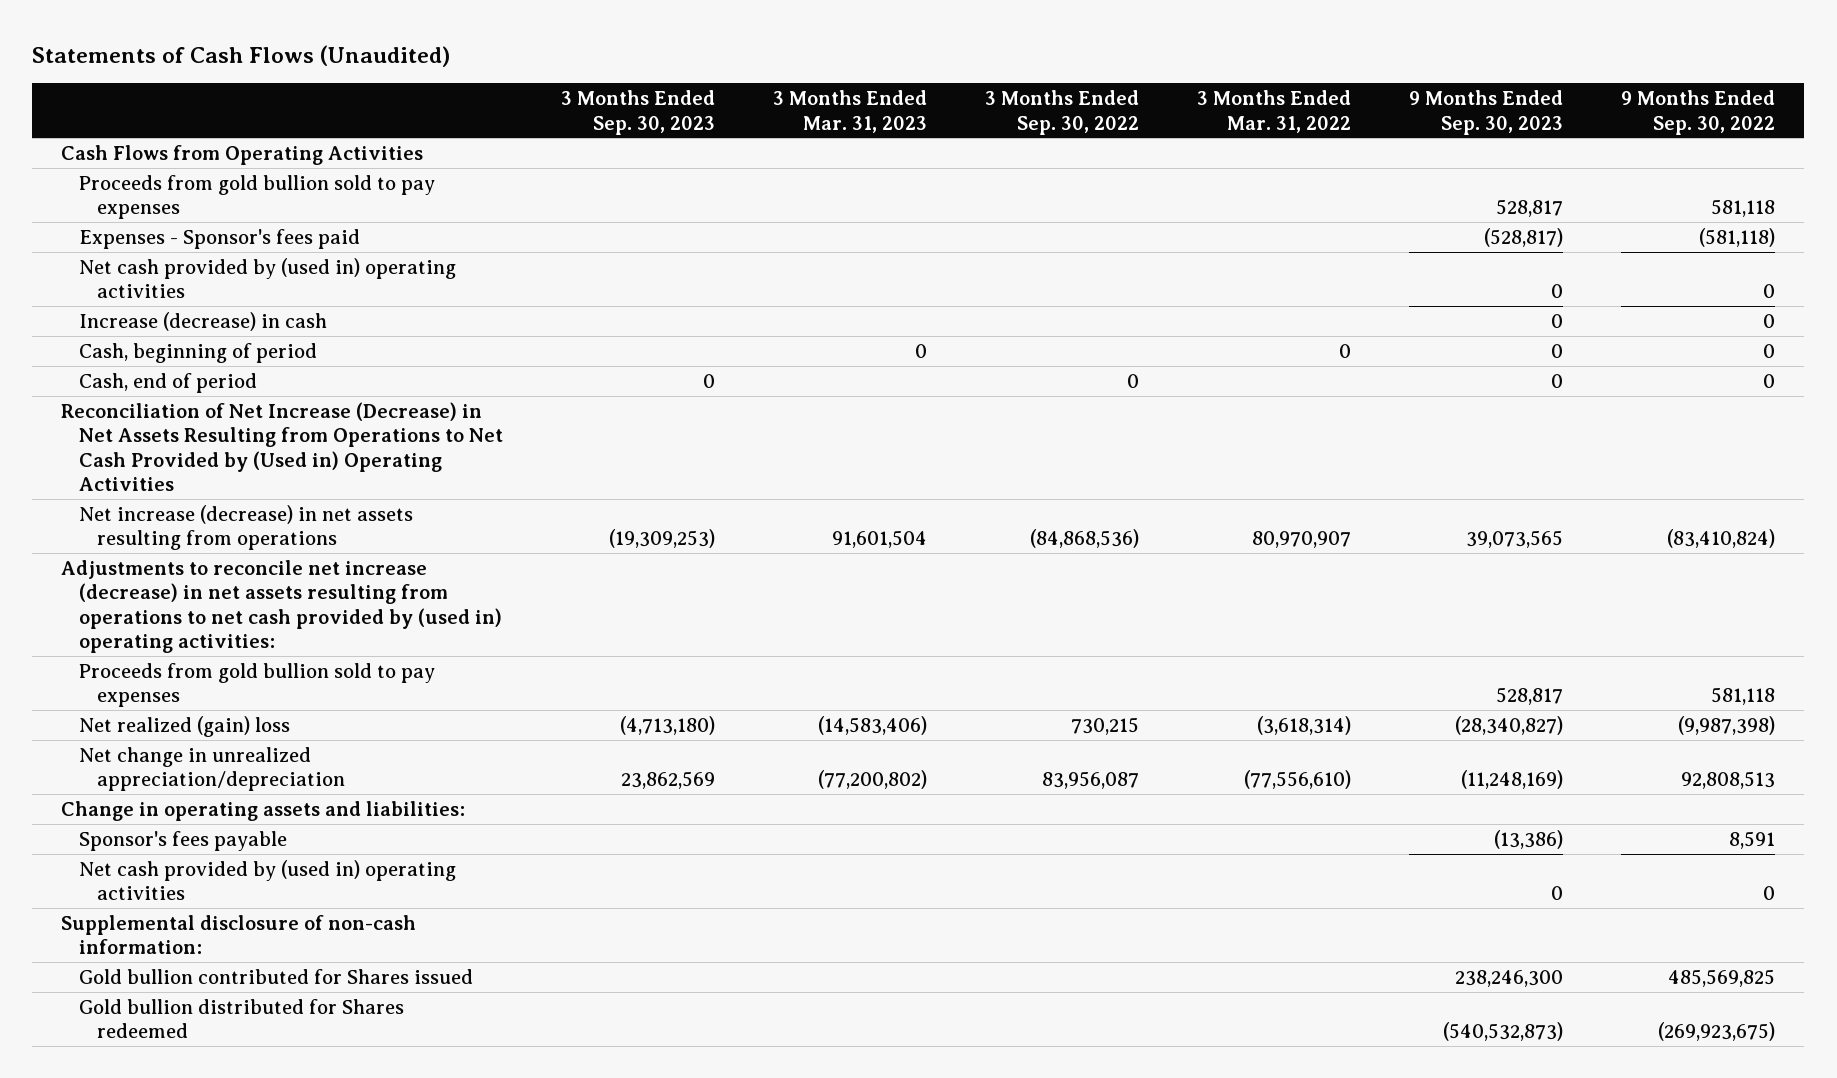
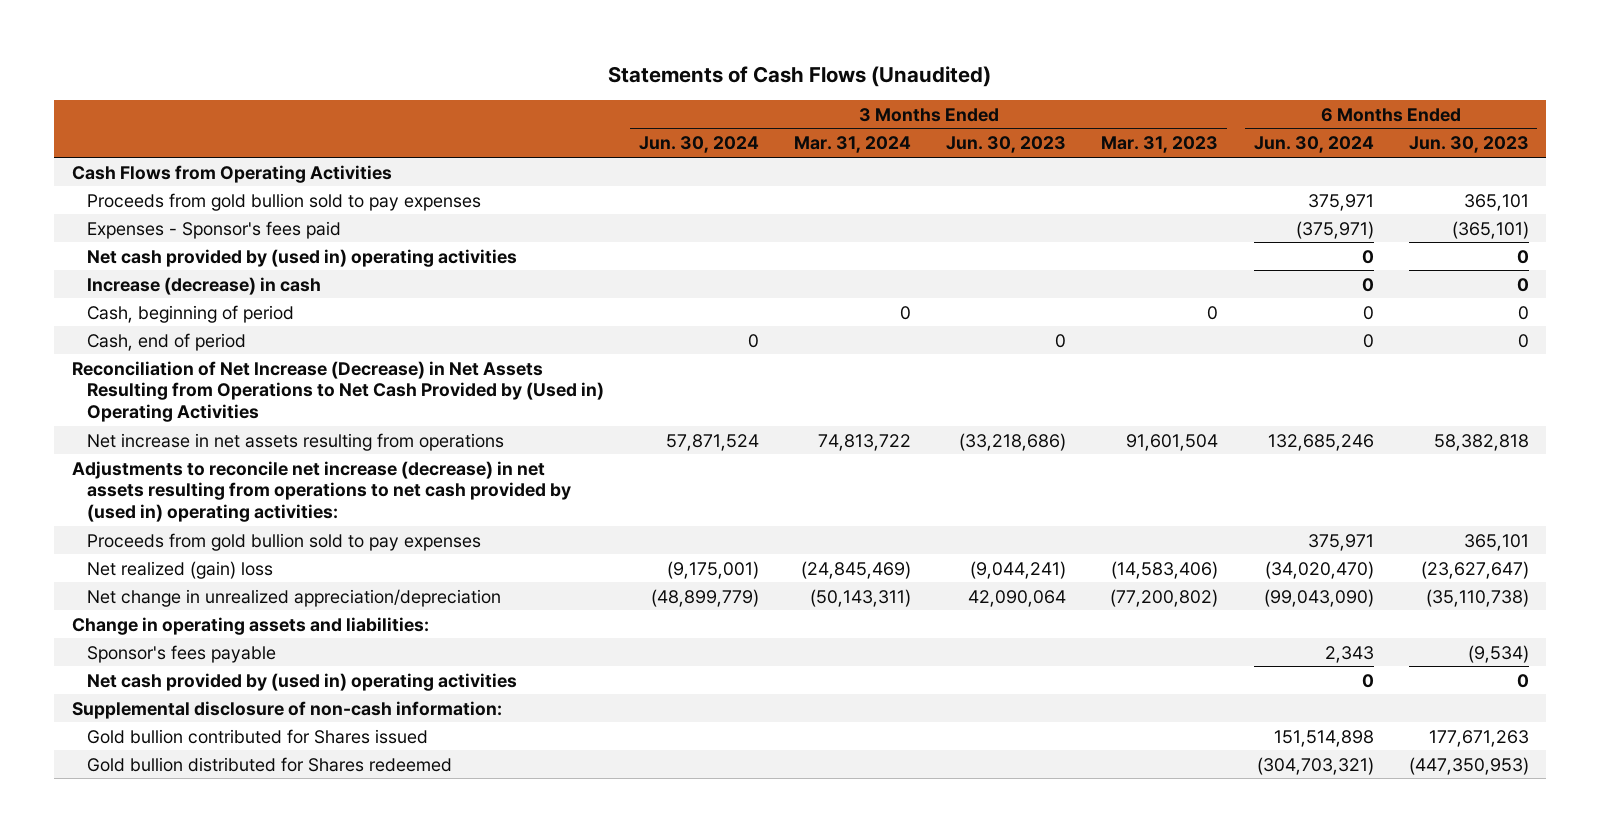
- | 3 Months Ended Sep. 30, 2023 | 3 Months Ended Mar. 31, 2023 | 3 Months Ended Sep. 30, 2022 | 3 Months Ended Mar. 31, 2022 | 9 Months Ended Sep. 30, 2023 | 9 Months Ended Sep. 30, 2022
+ | 3 Months Ended Jun. 30, 2024 | 3 Months Ended Mar. 31, 2024 | 3 Months Ended Jun. 30, 2023 | 3 Months Ended Mar. 31, 2023 | 6 Months Ended Jun. 30, 2024 | 6 Months Ended Jun. 30, 2023
- Net increase (decrease) in net assets resulting from operations | (19,309,253) | 91,601,504 | (84,868,536) | 80,970,907 | 39,073,565 | (83,410,824)
+ Net increase in net assets resulting from operations | 57,871,524 | 74,813,722 | (33,218,686) | 91,601,504 | 132,685,246 | 58,382,818

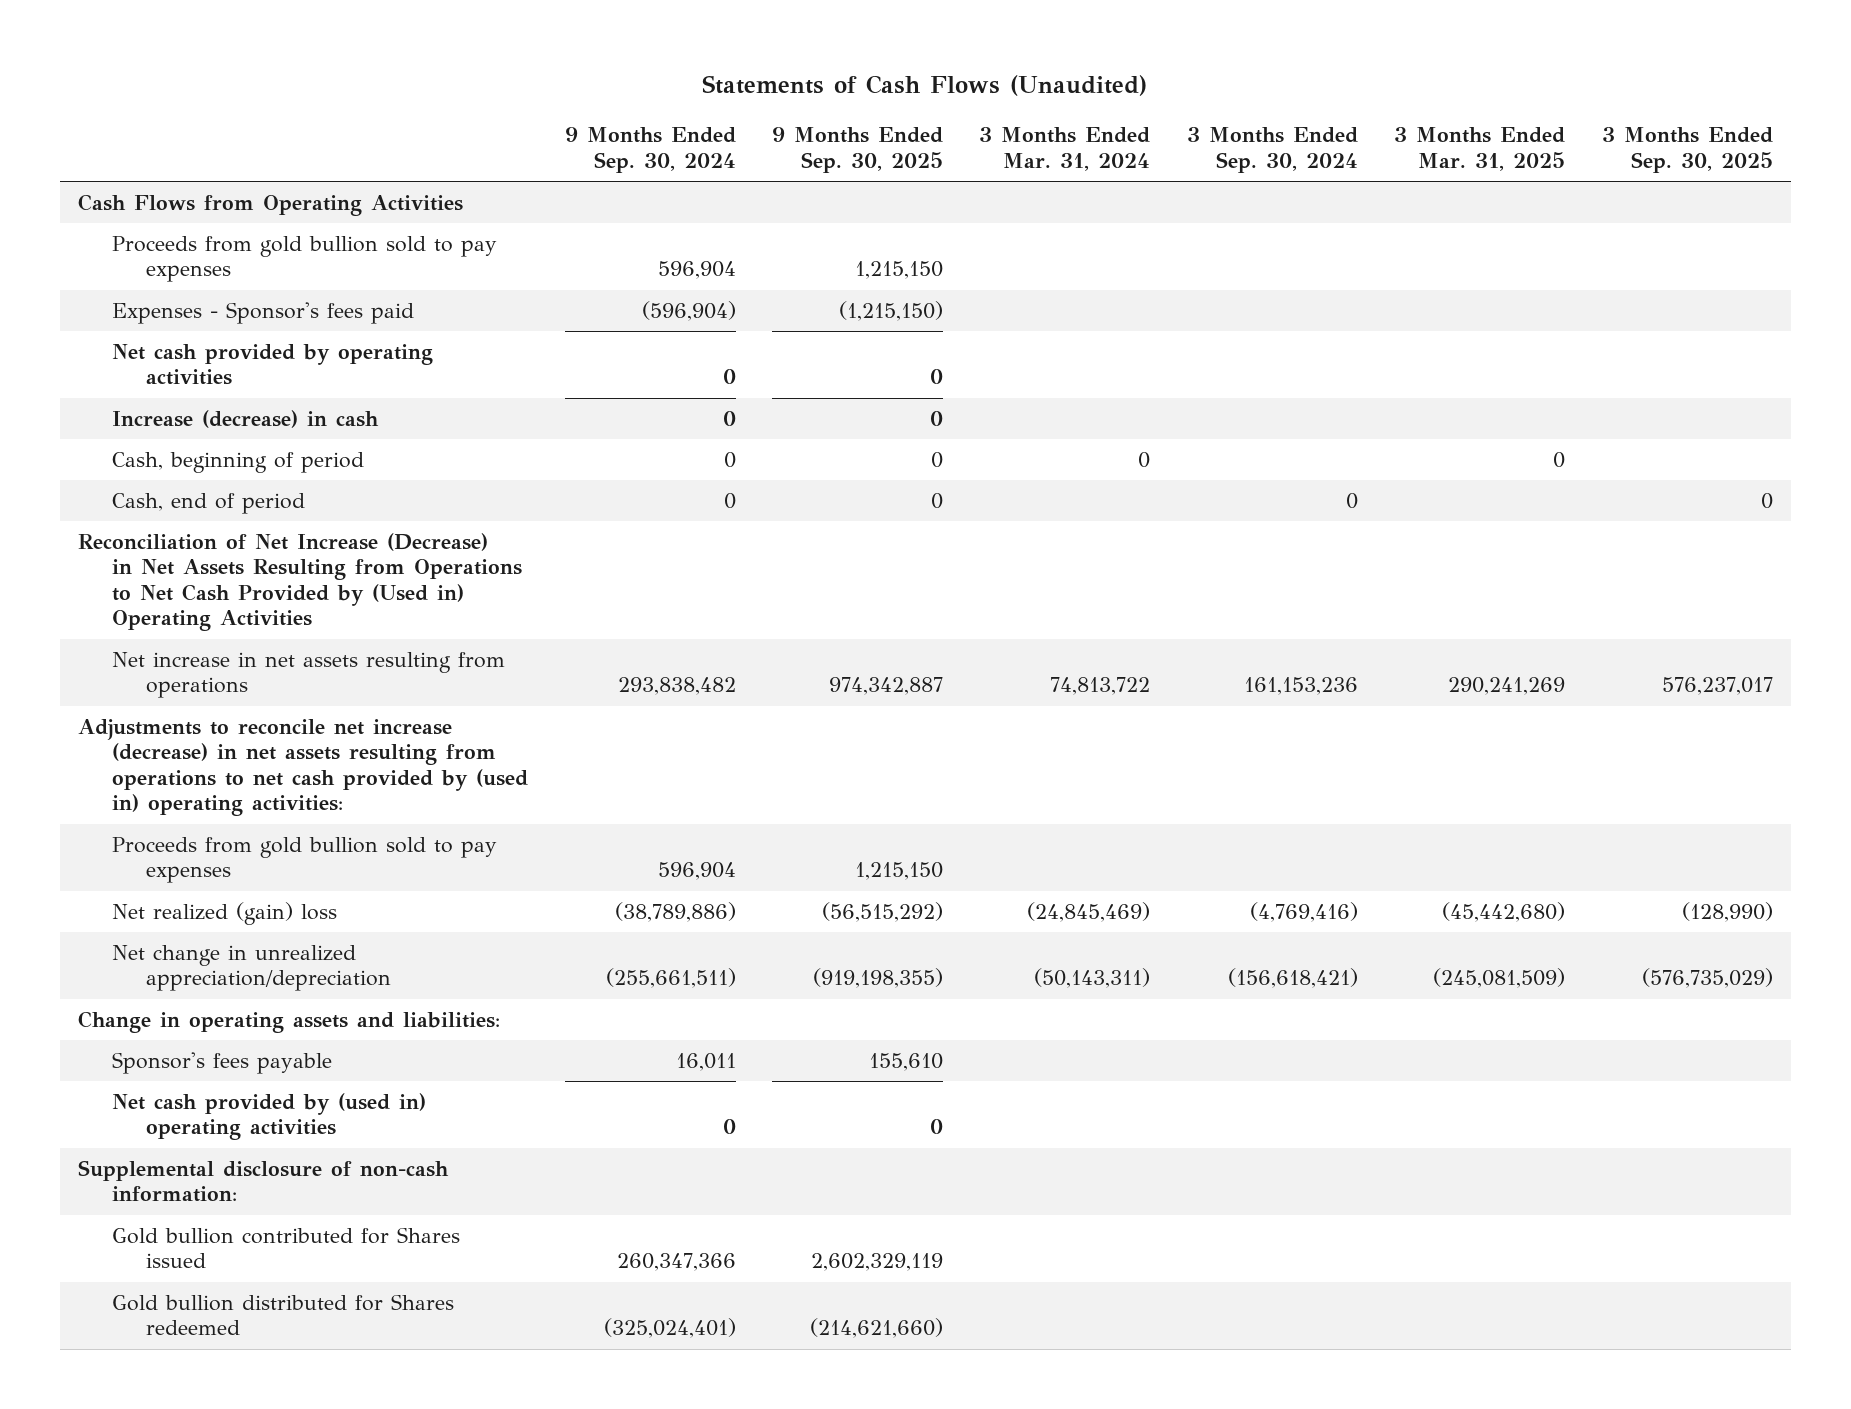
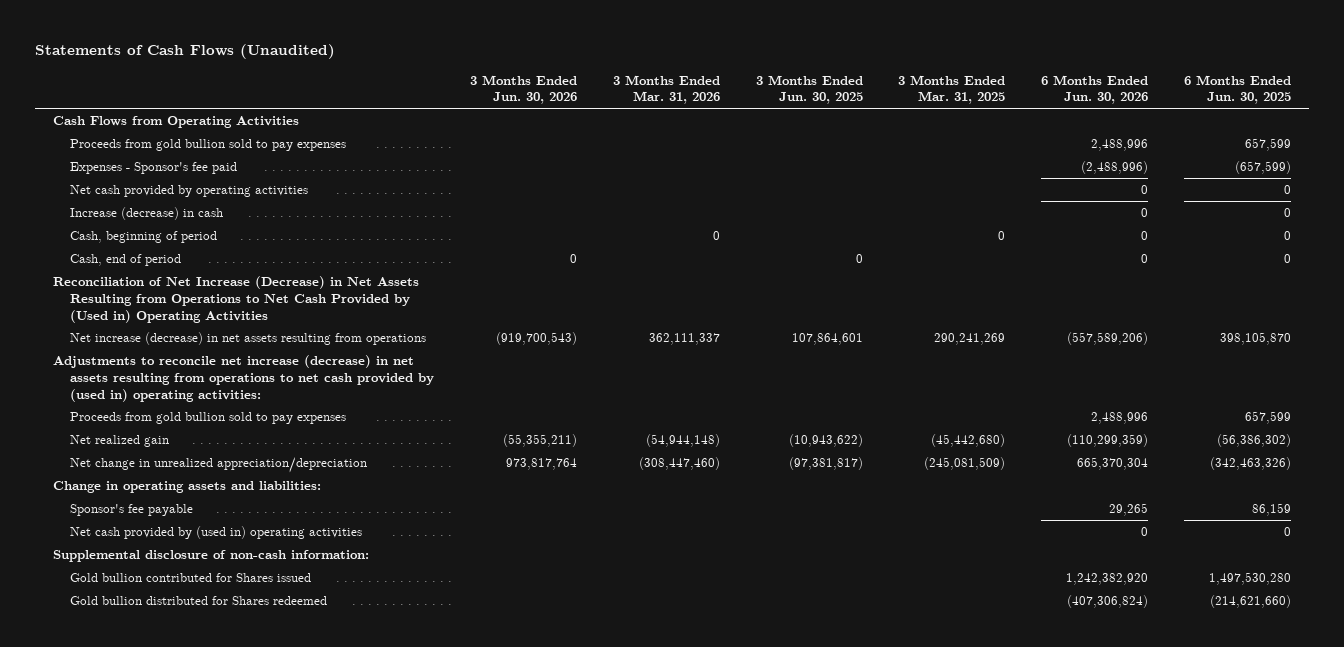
- | 9 Months Ended Sep. 30, 2024 | 9 Months Ended Sep. 30, 2025 | 3 Months Ended Mar. 31, 2024 | 3 Months Ended Sep. 30, 2024 | 3 Months Ended Mar. 31, 2025 | 3 Months Ended Sep. 30, 2025
+ | 3 Months Ended Jun. 30, 2026 | 3 Months Ended Mar. 31, 2026 | 3 Months Ended Jun. 30, 2025 | 3 Months Ended Mar. 31, 2025 | 6 Months Ended Jun. 30, 2026 | 6 Months Ended Jun. 30, 2025
- Expenses - Sponsor's fees paid | (596,904) | (1,215,150) | | | |
+ Expenses - Sponsor's fee paid | | | | | (2,488,996) | (657,599)
- Net increase in net assets resulting from operations | 293,838,482 | 974,342,887 | 74,813,722 | 161,153,236 | 290,241,269 | 576,237,017
+ Net increase (decrease) in net assets resulting from operations | (919,700,543) | 362,111,337 | 107,864,601 | 290,241,269 | (557,589,206) | 398,105,870
- Net realized (gain) loss | (38,789,886) | (56,515,292) | (24,845,469) | (4,769,416) | (45,442,680) | (128,990)
+ Net realized gain | (55,355,211) | (54,944,148) | (10,943,622) | (45,442,680) | (110,299,359) | (56,386,302)
- Sponsor's fees payable | 16,011 | 155,610 | | | |
+ Sponsor's fee payable | | | | | 29,265 | 86,159

